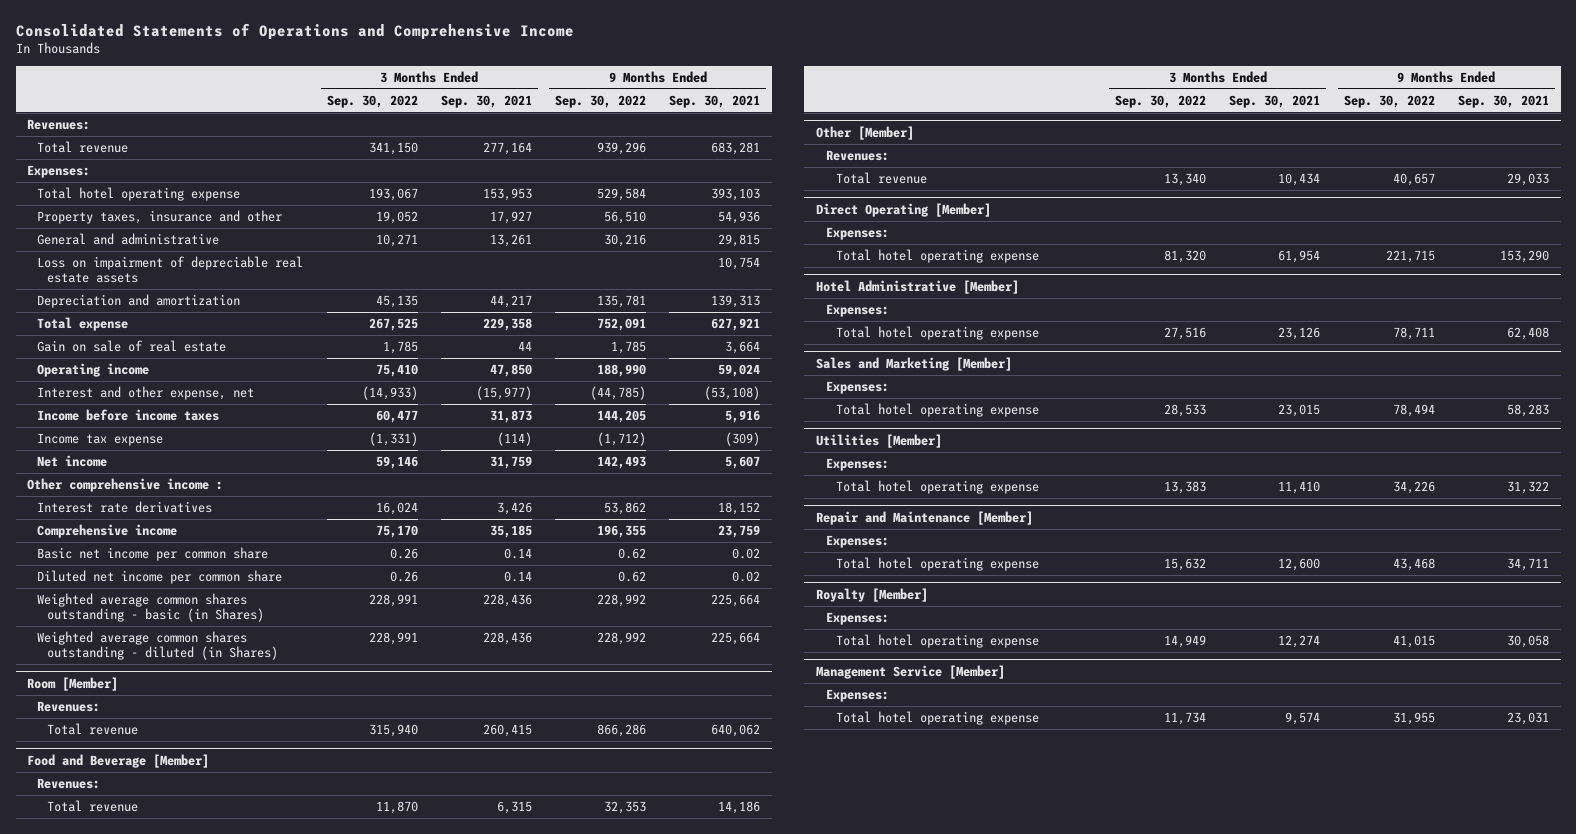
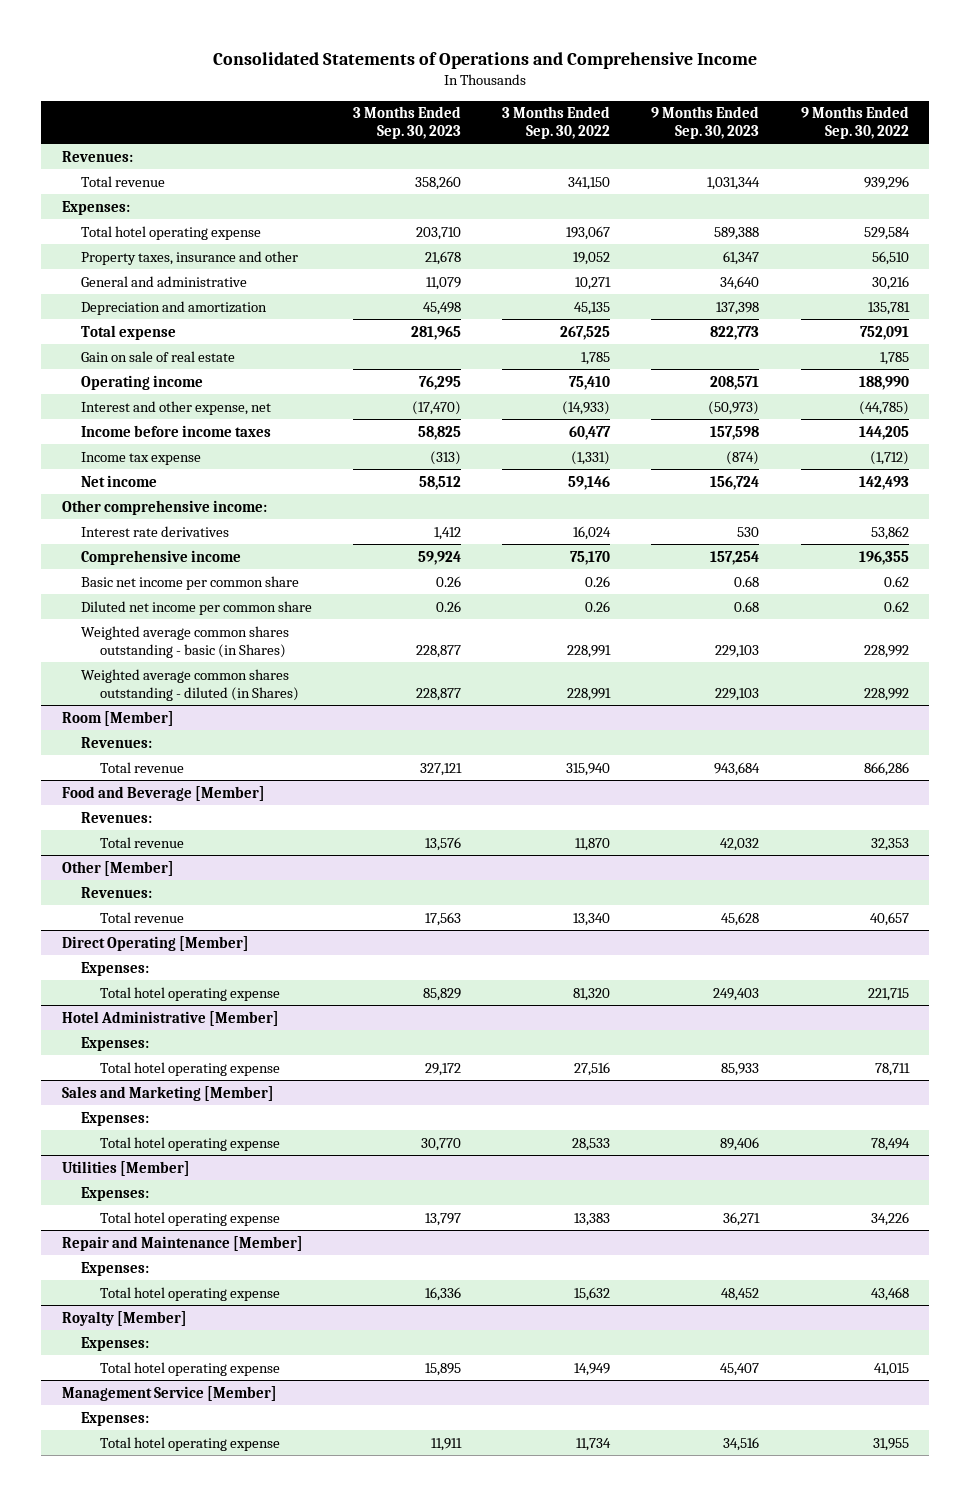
- | 3 Months Ended Sep. 30, 2022 | 3 Months Ended Sep. 30, 2021 | 9 Months Ended Sep. 30, 2022 | 9 Months Ended Sep. 30, 2021
+ | 3 Months Ended Sep. 30, 2023 | 3 Months Ended Sep. 30, 2022 | 9 Months Ended Sep. 30, 2023 | 9 Months Ended Sep. 30, 2022
- Loss on impairment of depreciable real estate assets | | | | 10,754
- Other comprehensive income :
+ Other comprehensive income:

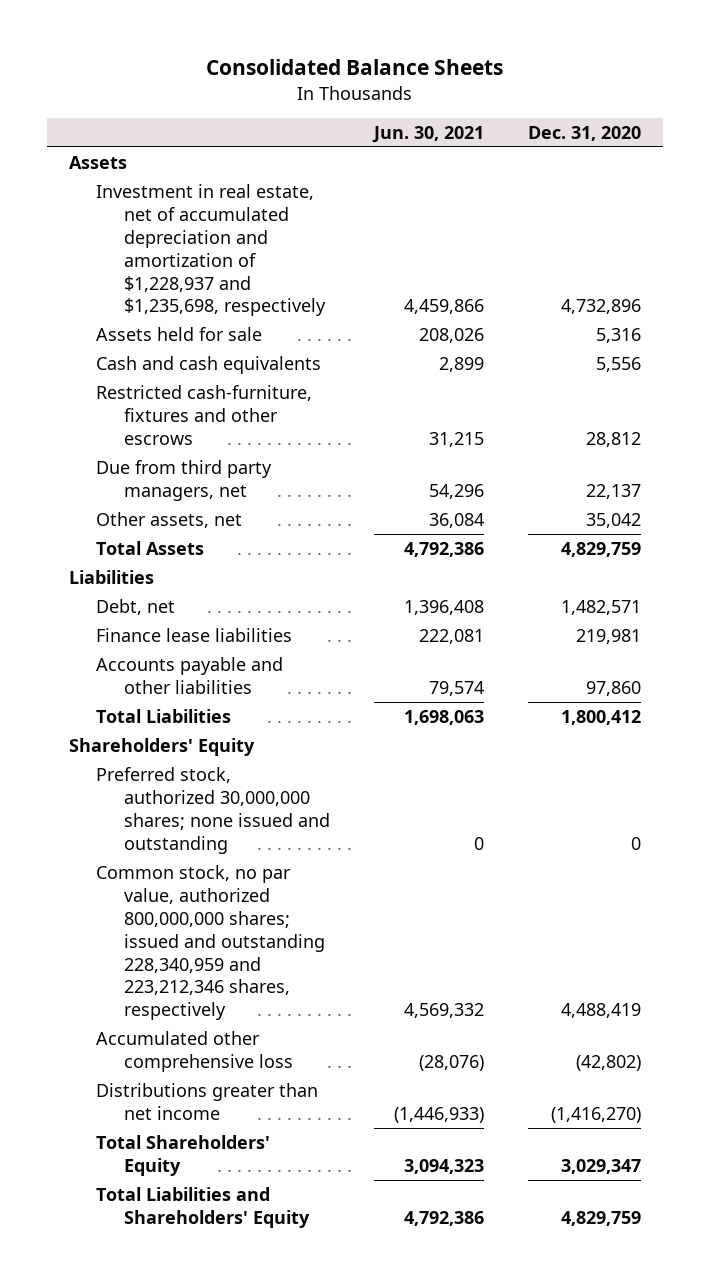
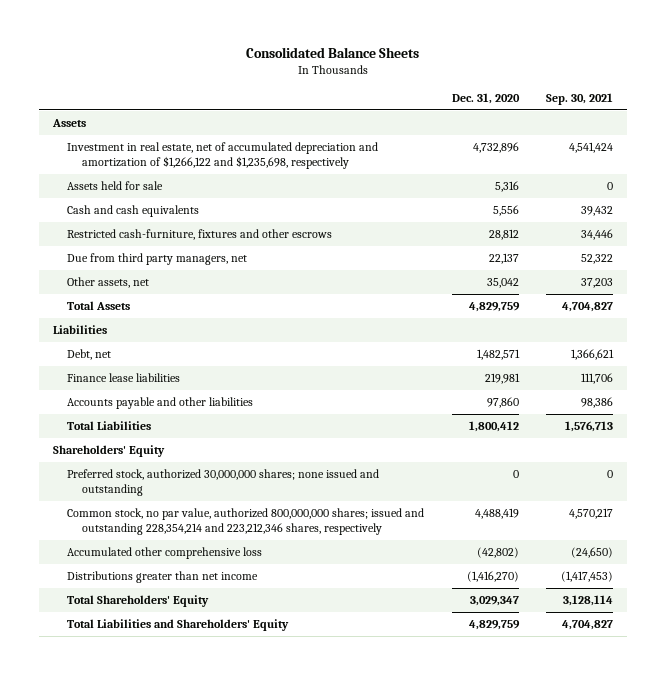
- | Jun. 30, 2021 | Dec. 31, 2020
+ | Dec. 31, 2020 | Sep. 30, 2021
- Investment in real estate, net of accumulated depreciation and amortization of $1,228,937 and $1,235,698, respectively | 4,459,866 | 4,732,896
+ Investment in real estate, net of accumulated depreciation and amortization of $1,266,122 and $1,235,698, respectively | 4,732,896 | 4,541,424
- Common stock, no par value, authorized 800,000,000 shares; issued and outstanding 228,340,959 and 223,212,346 shares, respectively | 4,569,332 | 4,488,419
+ Common stock, no par value, authorized 800,000,000 shares; issued and outstanding 228,354,214 and 223,212,346 shares, respectively | 4,488,419 | 4,570,217

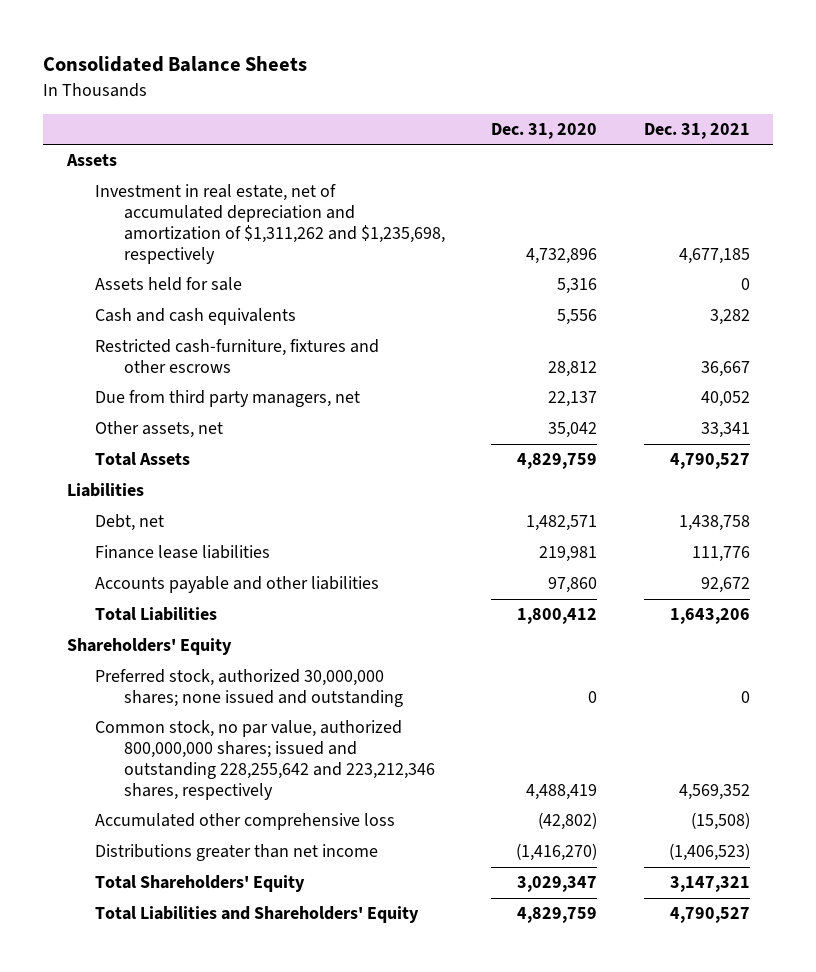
- | Dec. 31, 2020 | Sep. 30, 2021
+ | Dec. 31, 2020 | Dec. 31, 2021
- Investment in real estate, net of accumulated depreciation and amortization of $1,266,122 and $1,235,698, respectively | 4,732,896 | 4,541,424
+ Investment in real estate, net of accumulated depreciation and amortization of $1,311,262 and $1,235,698, respectively | 4,732,896 | 4,677,185
- Common stock, no par value, authorized 800,000,000 shares; issued and outstanding 228,354,214 and 223,212,346 shares, respectively | 4,488,419 | 4,570,217
+ Common stock, no par value, authorized 800,000,000 shares; issued and outstanding 228,255,642 and 223,212,346 shares, respectively | 4,488,419 | 4,569,352

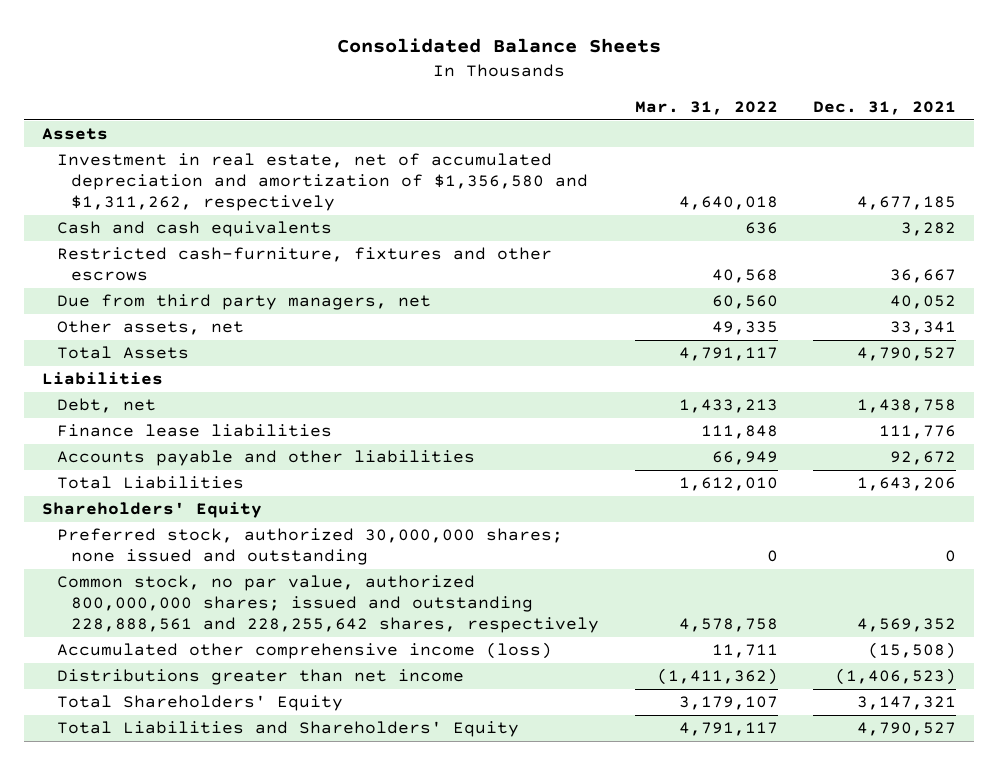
- | Dec. 31, 2020 | Dec. 31, 2021
+ | Mar. 31, 2022 | Dec. 31, 2021
- Investment in real estate, net of accumulated depreciation and amortization of $1,311,262 and $1,235,698, respectively | 4,732,896 | 4,677,185
- Assets held for sale | 5,316 | 0
+ Investment in real estate, net of accumulated depreciation and amortization of $1,356,580 and $1,311,262, respectively | 4,640,018 | 4,677,185
- Common stock, no par value, authorized 800,000,000 shares; issued and outstanding 228,255,642 and 223,212,346 shares, respectively | 4,488,419 | 4,569,352
- Accumulated other comprehensive loss | (42,802) | (15,508)
+ Common stock, no par value, authorized 800,000,000 shares; issued and outstanding 228,888,561 and 228,255,642 shares, respectively | 4,578,758 | 4,569,352
+ Accumulated other comprehensive income (loss) | 11,711 | (15,508)

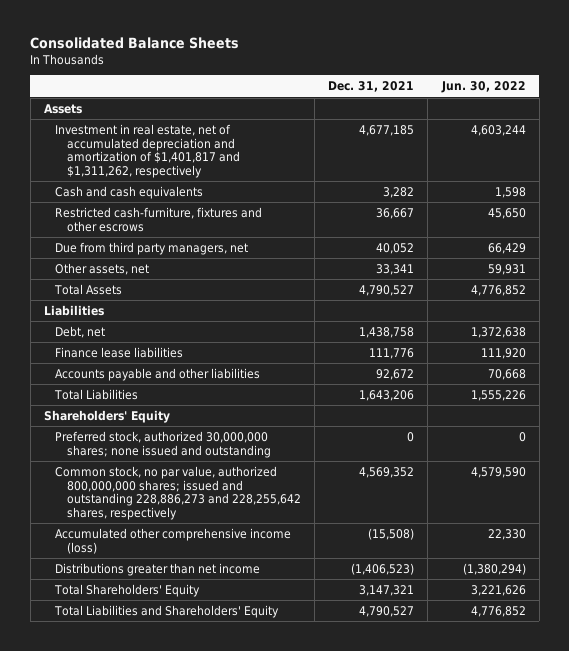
- | Mar. 31, 2022 | Dec. 31, 2021
+ | Dec. 31, 2021 | Jun. 30, 2022
- Investment in real estate, net of accumulated depreciation and amortization of $1,356,580 and $1,311,262, respectively | 4,640,018 | 4,677,185
+ Investment in real estate, net of accumulated depreciation and amortization of $1,401,817 and $1,311,262, respectively | 4,677,185 | 4,603,244
- Common stock, no par value, authorized 800,000,000 shares; issued and outstanding 228,888,561 and 228,255,642 shares, respectively | 4,578,758 | 4,569,352
+ Common stock, no par value, authorized 800,000,000 shares; issued and outstanding 228,886,273 and 228,255,642 shares, respectively | 4,569,352 | 4,579,590

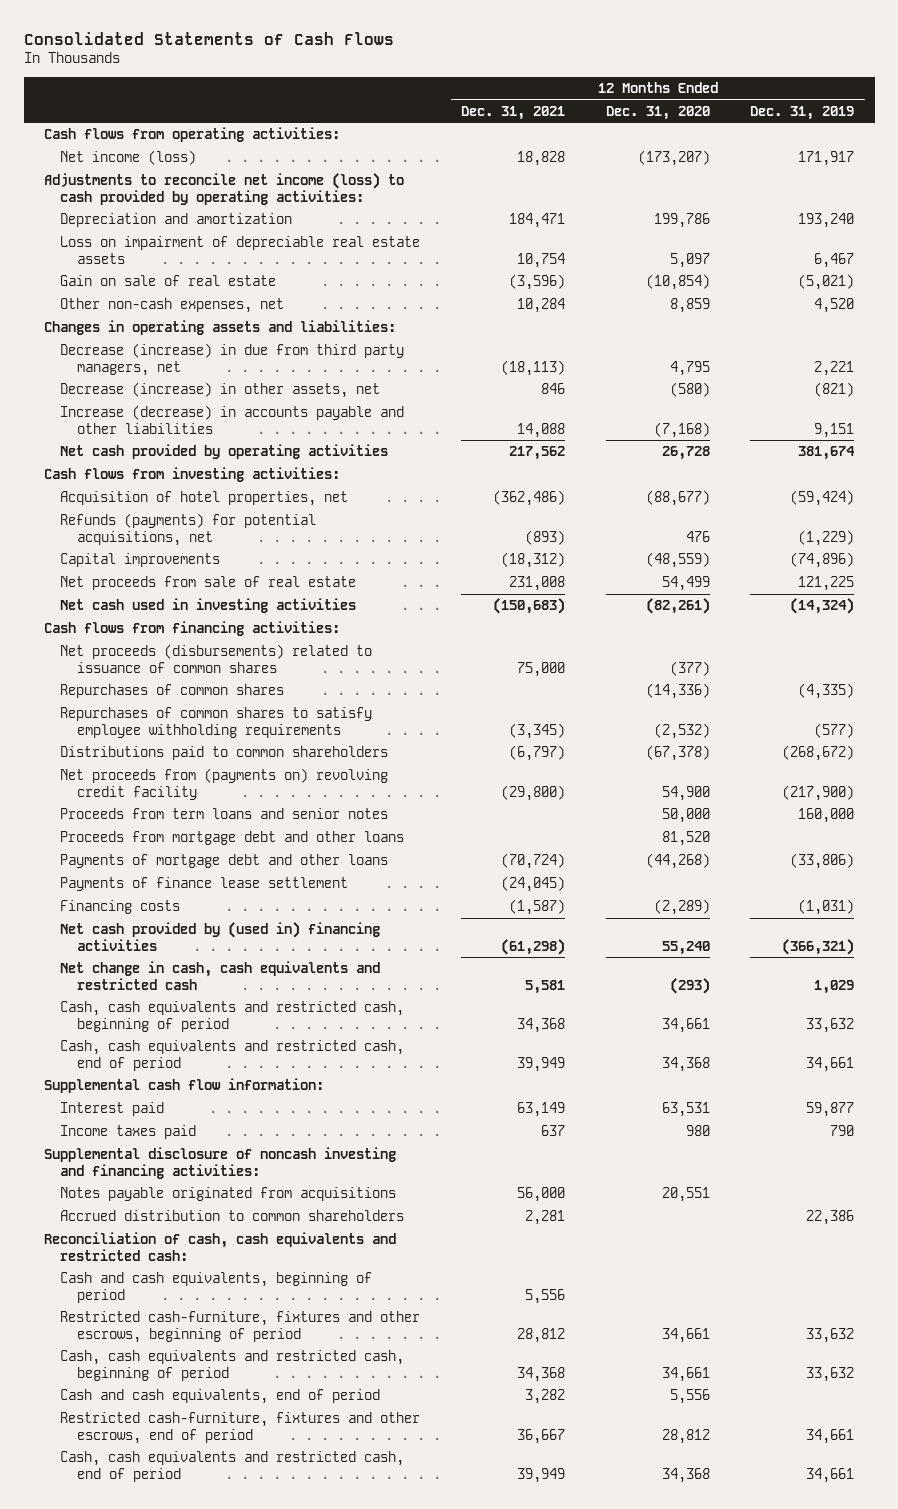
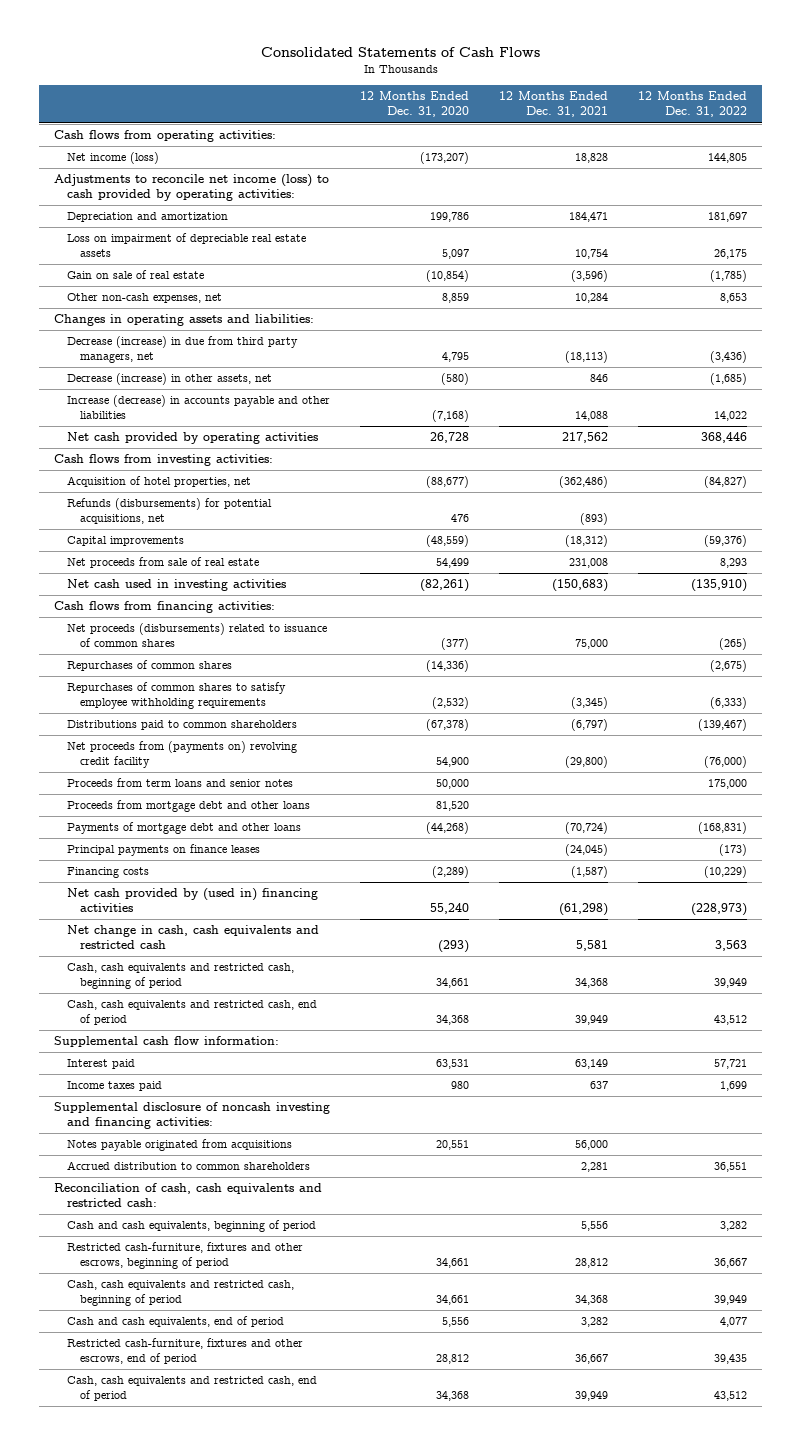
- | 12 Months Ended Dec. 31, 2021 | 12 Months Ended Dec. 31, 2020 | 12 Months Ended Dec. 31, 2019
+ | 12 Months Ended Dec. 31, 2020 | 12 Months Ended Dec. 31, 2021 | 12 Months Ended Dec. 31, 2022
- Refunds (payments) for potential acquisitions, net | (893) | 476 | (1,229)
+ Refunds (disbursements) for potential acquisitions, net | 476 | (893) |
- Payments of finance lease settlement | (24,045) | |
+ Principal payments on finance leases | | (24,045) | (173)

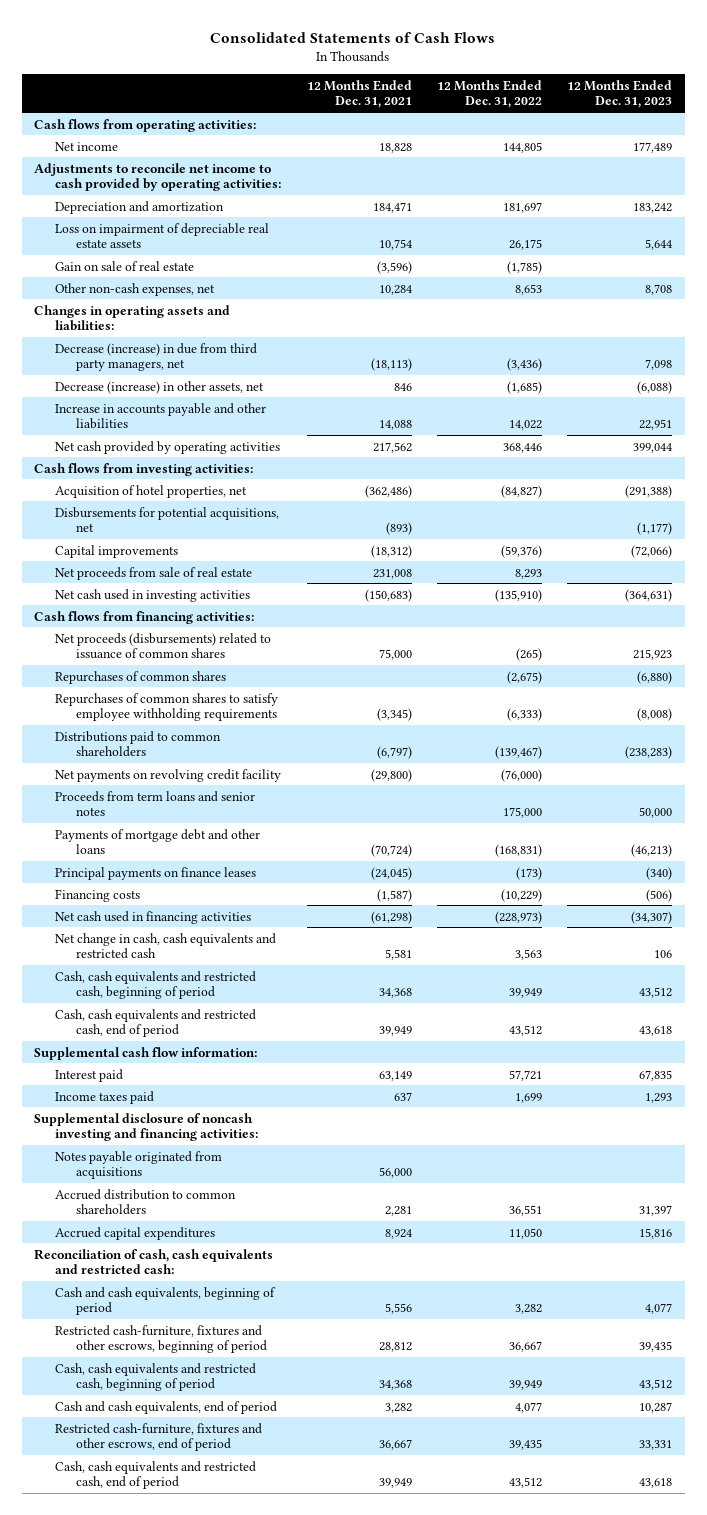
- | 12 Months Ended Dec. 31, 2020 | 12 Months Ended Dec. 31, 2021 | 12 Months Ended Dec. 31, 2022
+ | 12 Months Ended Dec. 31, 2021 | 12 Months Ended Dec. 31, 2022 | 12 Months Ended Dec. 31, 2023
- Net income (loss) | (173,207) | 18,828 | 144,805
- Adjustments to reconcile net income (loss) to cash provided by operating activities:
+ Net income | 18,828 | 144,805 | 177,489
+ Adjustments to reconcile net income to cash provided by operating activities:
- Increase (decrease) in accounts payable and other liabilities | (7,168) | 14,088 | 14,022
+ Increase in accounts payable and other liabilities | 14,088 | 14,022 | 22,951
- Refunds (disbursements) for potential acquisitions, net | 476 | (893) |
+ Disbursements for potential acquisitions, net | (893) | | (1,177)
- Net proceeds from (payments on) revolving credit facility | 54,900 | (29,800) | (76,000)
+ Net payments on revolving credit facility | (29,800) | (76,000) |
- Proceeds from mortgage debt and other loans | 81,520 | |
- Net cash provided by (used in) financing activities | 55,240 | (61,298) | (228,973)
+ Net cash used in financing activities | (61,298) | (228,973) | (34,307)
+ Accrued capital expenditures | 8,924 | 11,050 | 15,816

